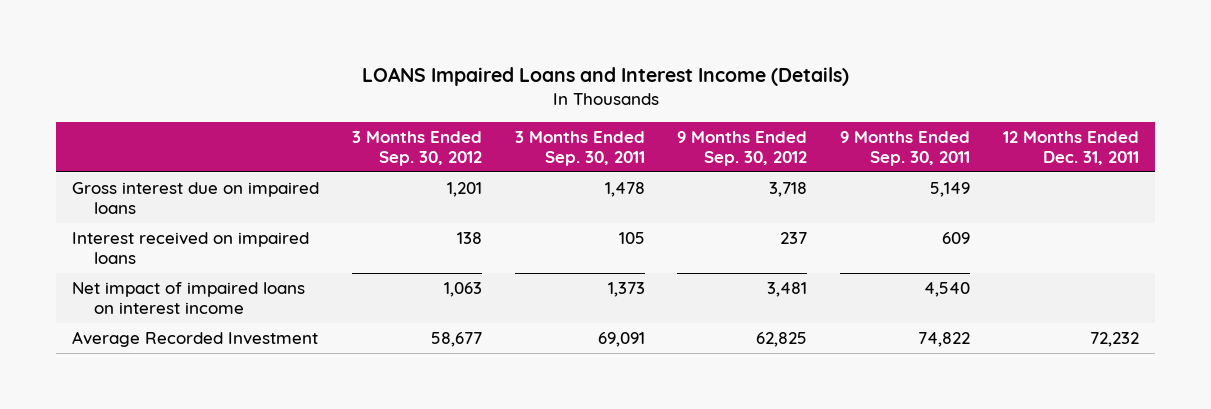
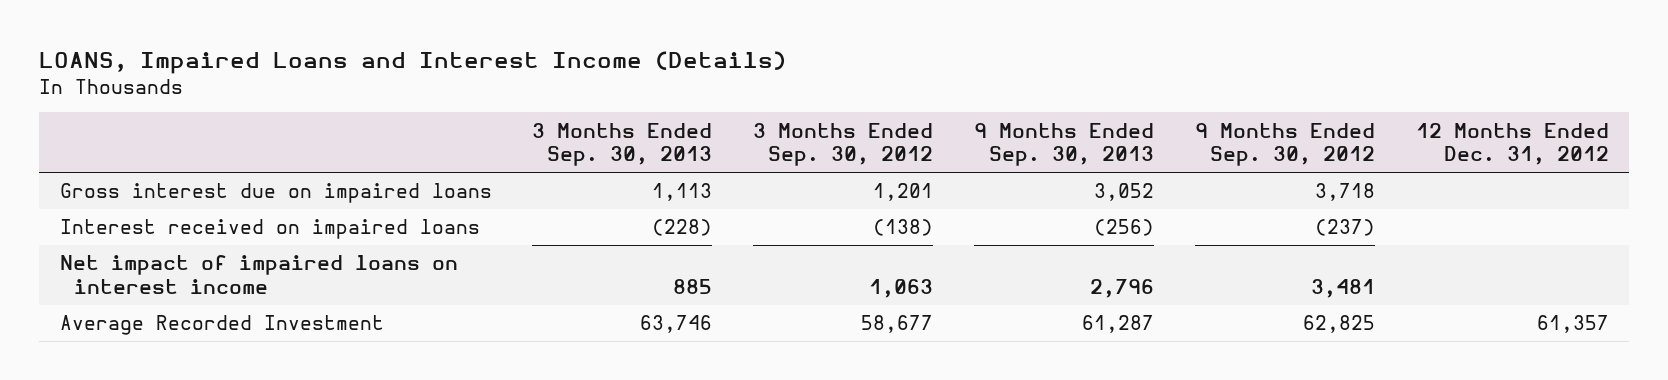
- LOANS Impaired Loans and Interest Income (Details)
+ LOANS, Impaired Loans and Interest Income (Details)
- | 3 Months Ended Sep. 30, 2012 | 3 Months Ended Sep. 30, 2011 | 9 Months Ended Sep. 30, 2012 | 9 Months Ended Sep. 30, 2011 | 12 Months Ended Dec. 31, 2011
+ | 3 Months Ended Sep. 30, 2013 | 3 Months Ended Sep. 30, 2012 | 9 Months Ended Sep. 30, 2013 | 9 Months Ended Sep. 30, 2012 | 12 Months Ended Dec. 31, 2012
- Interest received on impaired loans | 138 | 105 | 237 | 609 |
+ Interest received on impaired loans | (228) | (138) | (256) | (237) |

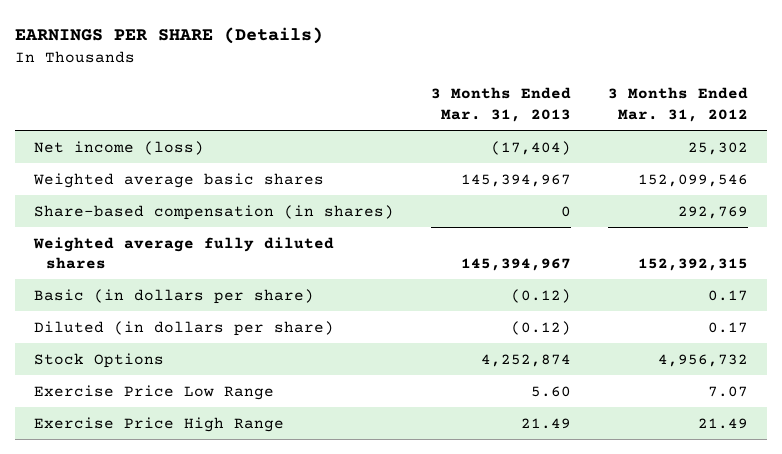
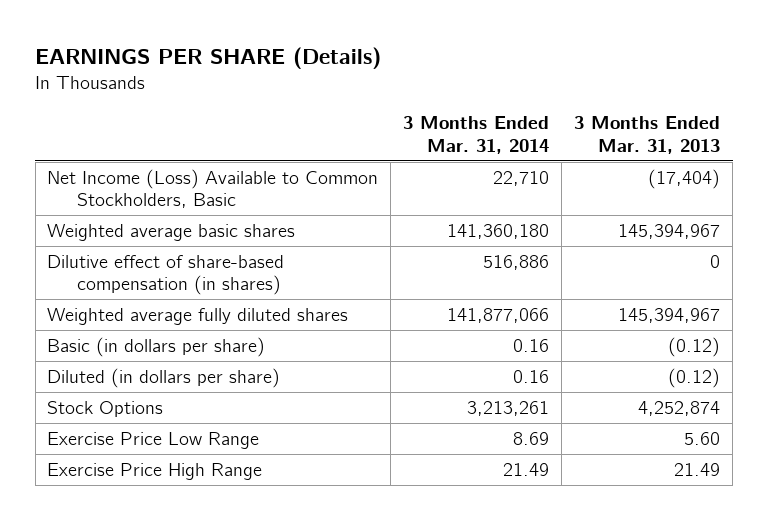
- | 3 Months Ended Mar. 31, 2013 | 3 Months Ended Mar. 31, 2012
+ | 3 Months Ended Mar. 31, 2014 | 3 Months Ended Mar. 31, 2013
- Net income (loss) | (17,404) | 25,302
+ Net Income (Loss) Available to Common Stockholders, Basic | 22,710 | (17,404)
- Share-based compensation (in shares) | 0 | 292,769
+ Dilutive effect of share-based compensation (in shares) | 516,886 | 0

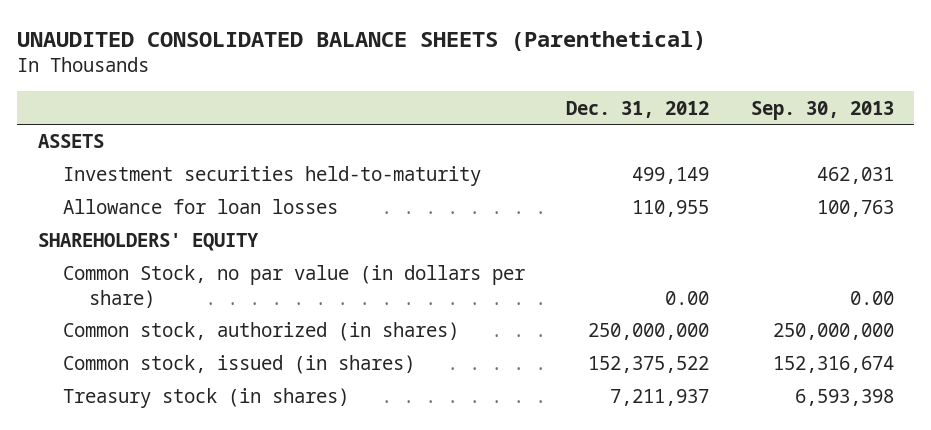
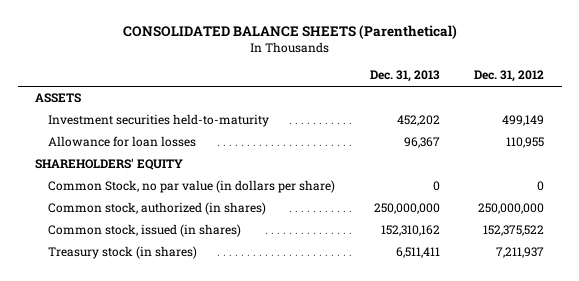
- UNAUDITED CONSOLIDATED BALANCE SHEETS (Parenthetical)
+ CONSOLIDATED BALANCE SHEETS (Parenthetical)
- | Dec. 31, 2012 | Sep. 30, 2013
+ | Dec. 31, 2013 | Dec. 31, 2012
- Common Stock, no par value (in dollars per share) | 0.00 | 0.00
+ Common Stock, no par value (in dollars per share) | 0 | 0

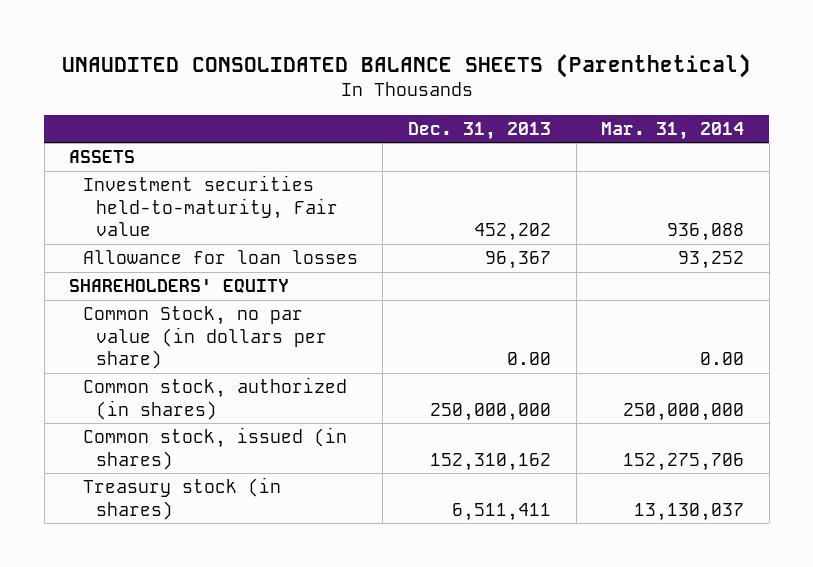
- CONSOLIDATED BALANCE SHEETS (Parenthetical)
+ UNAUDITED CONSOLIDATED BALANCE SHEETS (Parenthetical)
- | Dec. 31, 2013 | Dec. 31, 2012
+ | Dec. 31, 2013 | Mar. 31, 2014
- Investment securities held-to-maturity | 452,202 | 499,149
+ Investment securities held-to-maturity, Fair value | 452,202 | 936,088
- Common Stock, no par value (in dollars per share) | 0 | 0
+ Common Stock, no par value (in dollars per share) | 0.00 | 0.00

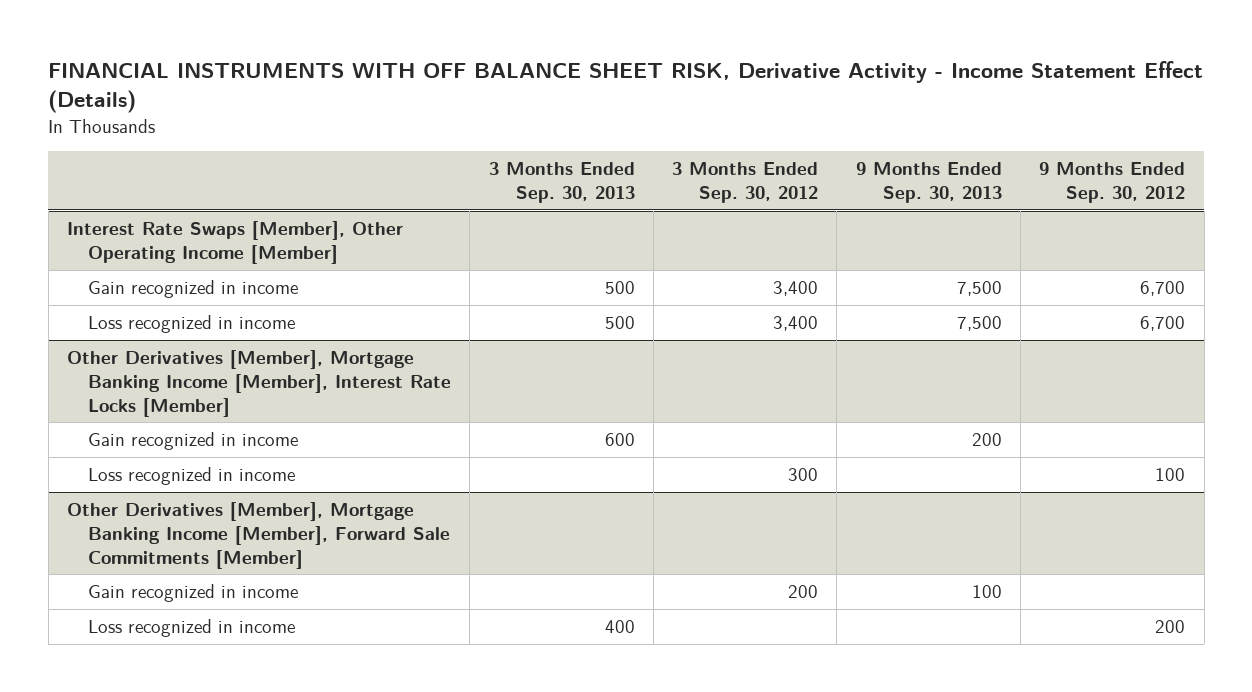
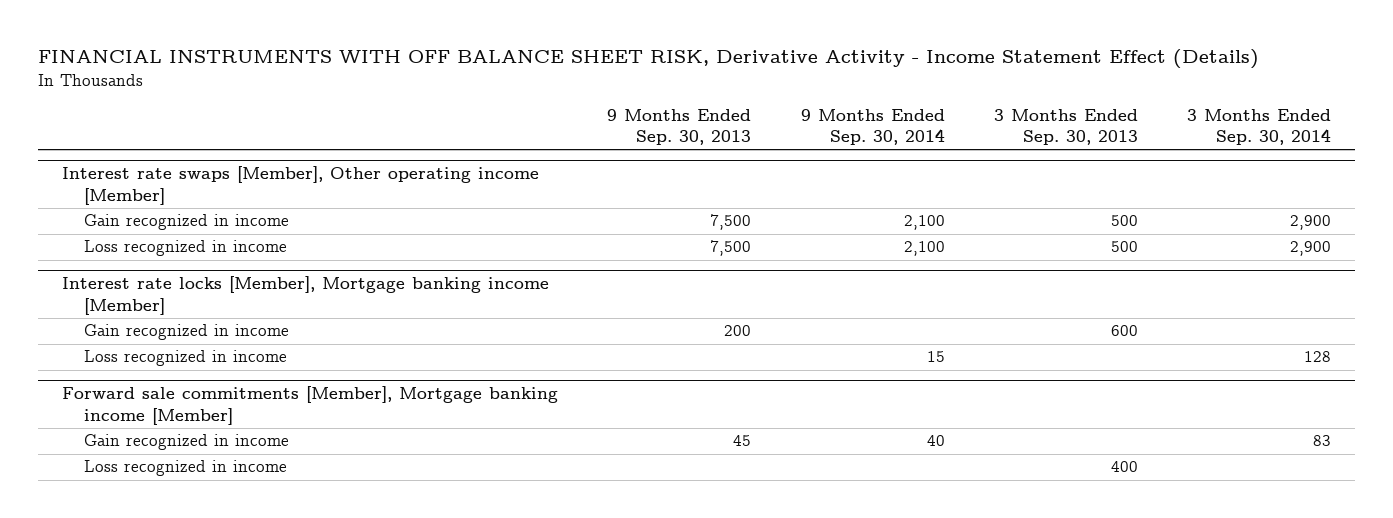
- | 3 Months Ended Sep. 30, 2013 | 3 Months Ended Sep. 30, 2012 | 9 Months Ended Sep. 30, 2013 | 9 Months Ended Sep. 30, 2012
+ | 9 Months Ended Sep. 30, 2013 | 9 Months Ended Sep. 30, 2014 | 3 Months Ended Sep. 30, 2013 | 3 Months Ended Sep. 30, 2014
- Interest Rate Swaps [Member], Other Operating Income [Member]
+ Interest rate swaps [Member], Other operating income [Member]
- Other Derivatives [Member], Mortgage Banking Income [Member], Interest Rate Locks [Member]
+ Interest rate locks [Member], Mortgage banking income [Member]
- Other Derivatives [Member], Mortgage Banking Income [Member], Forward Sale Commitments [Member]
- Gain recognized in income | | 200 | 100 |
+ Forward sale commitments [Member], Mortgage banking income [Member]
+ Gain recognized in income | 45 | 40 | | 83

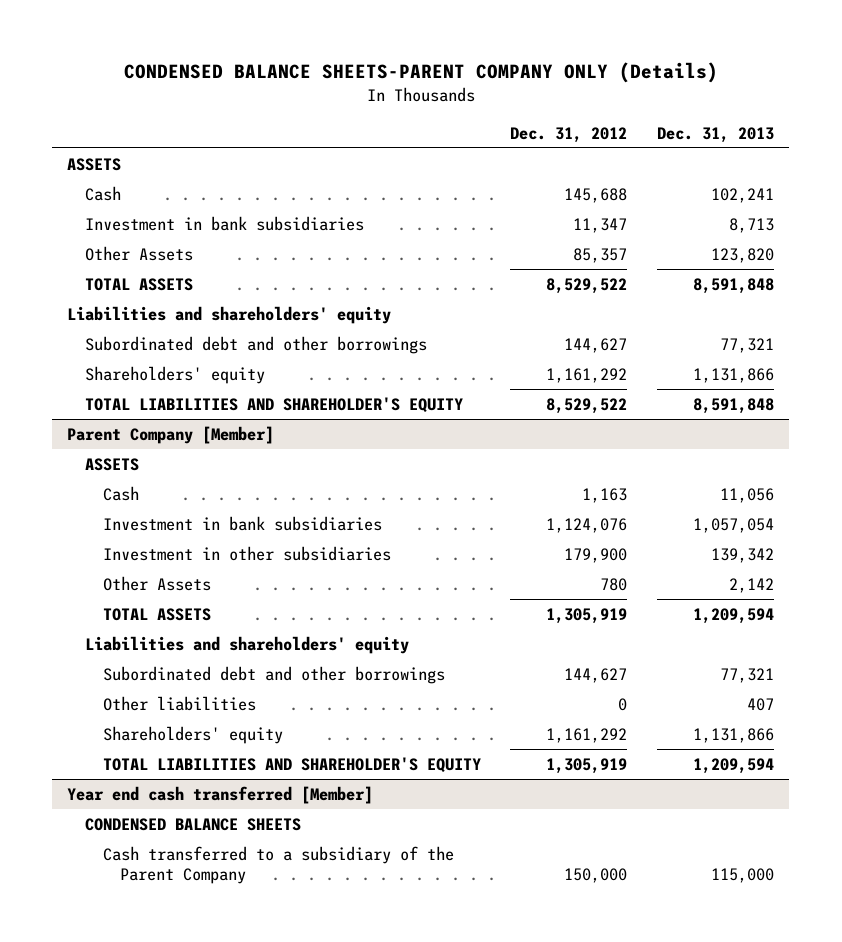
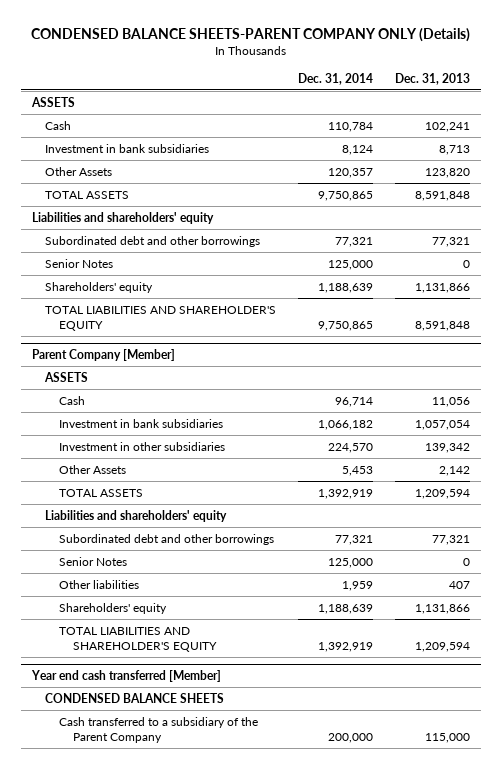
- | Dec. 31, 2012 | Dec. 31, 2013
+ | Dec. 31, 2014 | Dec. 31, 2013
+ Senior Notes | 125,000 | 0
@ Parent Company [Member]
+ Senior Notes | 125,000 | 0

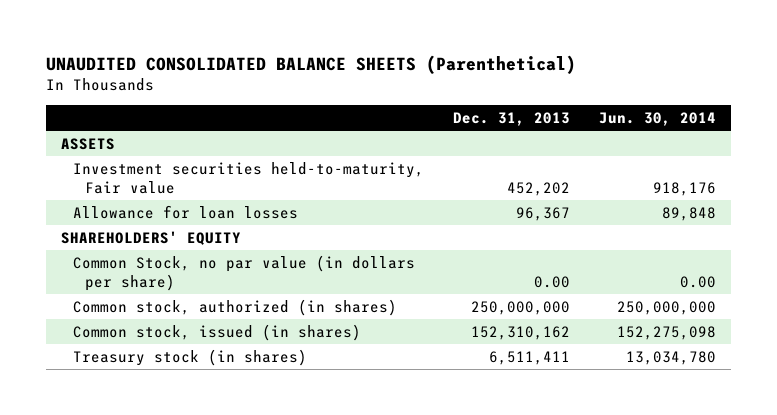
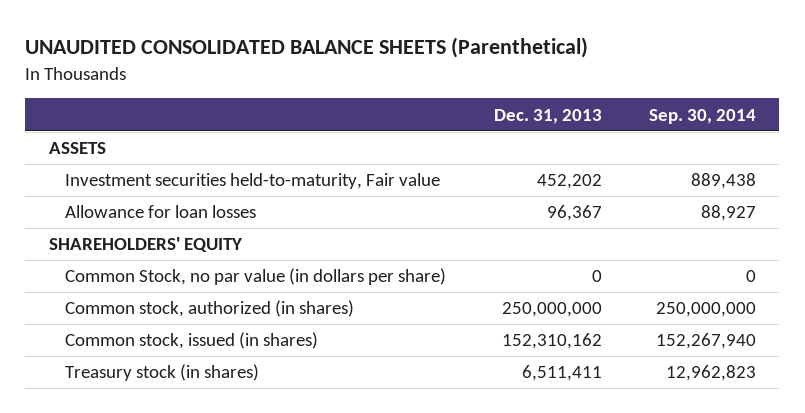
- | Dec. 31, 2013 | Jun. 30, 2014
+ | Dec. 31, 2013 | Sep. 30, 2014
- Common Stock, no par value (in dollars per share) | 0.00 | 0.00
+ Common Stock, no par value (in dollars per share) | 0 | 0

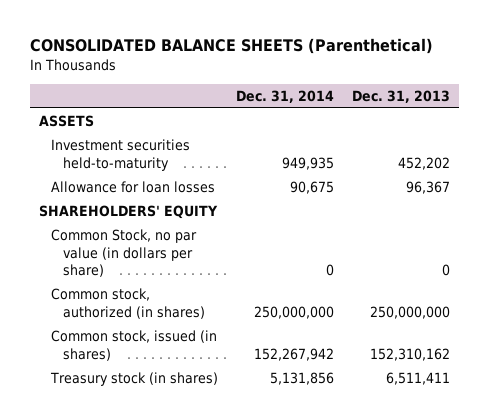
- UNAUDITED CONSOLIDATED BALANCE SHEETS (Parenthetical)
+ CONSOLIDATED BALANCE SHEETS (Parenthetical)
- | Dec. 31, 2013 | Sep. 30, 2014
+ | Dec. 31, 2014 | Dec. 31, 2013
- Investment securities held-to-maturity, Fair value | 452,202 | 889,438
+ Investment securities held-to-maturity | 949,935 | 452,202

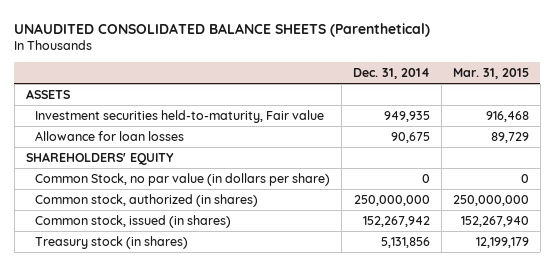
- CONSOLIDATED BALANCE SHEETS (Parenthetical)
+ UNAUDITED CONSOLIDATED BALANCE SHEETS (Parenthetical)
- | Dec. 31, 2014 | Dec. 31, 2013
+ | Dec. 31, 2014 | Mar. 31, 2015
- Investment securities held-to-maturity | 949,935 | 452,202
+ Investment securities held-to-maturity, Fair value | 949,935 | 916,468

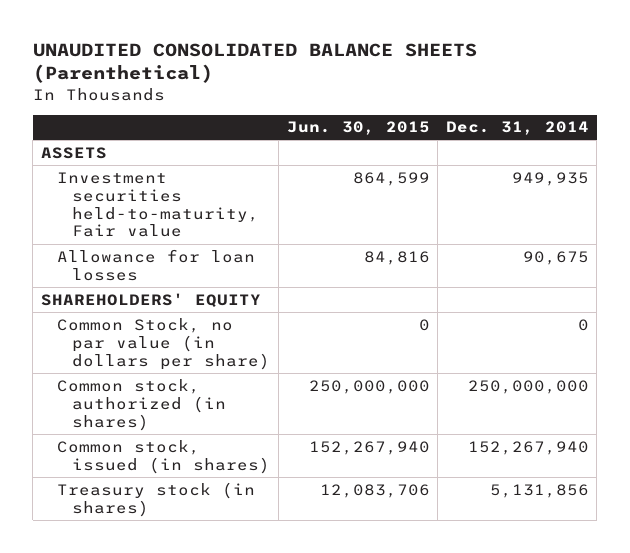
- | Dec. 31, 2014 | Mar. 31, 2015
+ | Jun. 30, 2015 | Dec. 31, 2014
- Common stock, issued (in shares) | 152,267,942 | 152,267,940
+ Common stock, issued (in shares) | 152,267,940 | 152,267,940

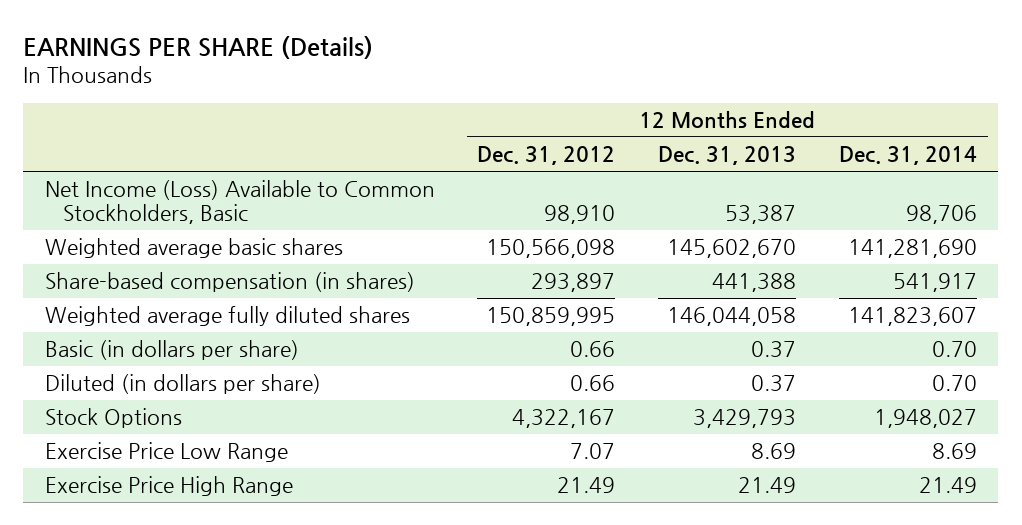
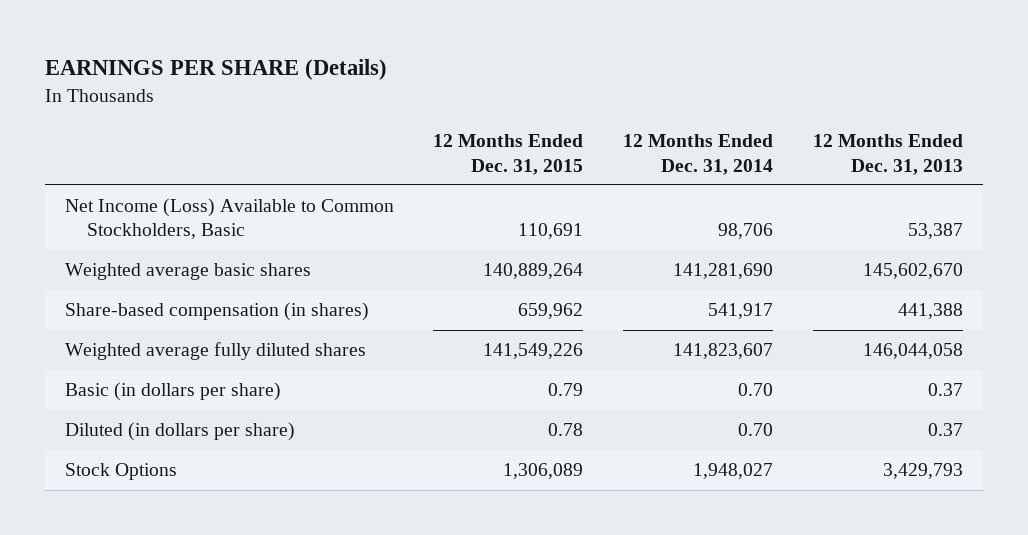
- | 12 Months Ended Dec. 31, 2012 | 12 Months Ended Dec. 31, 2013 | 12 Months Ended Dec. 31, 2014
+ | 12 Months Ended Dec. 31, 2015 | 12 Months Ended Dec. 31, 2014 | 12 Months Ended Dec. 31, 2013
- Exercise Price Low Range | 7.07 | 8.69 | 8.69
- Exercise Price High Range | 21.49 | 21.49 | 21.49

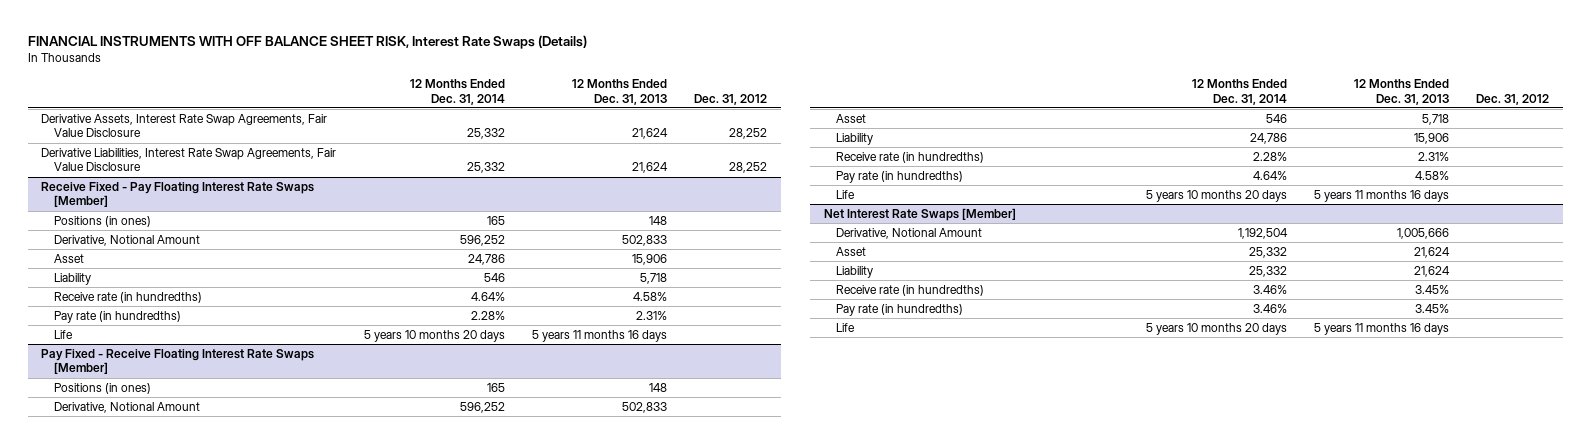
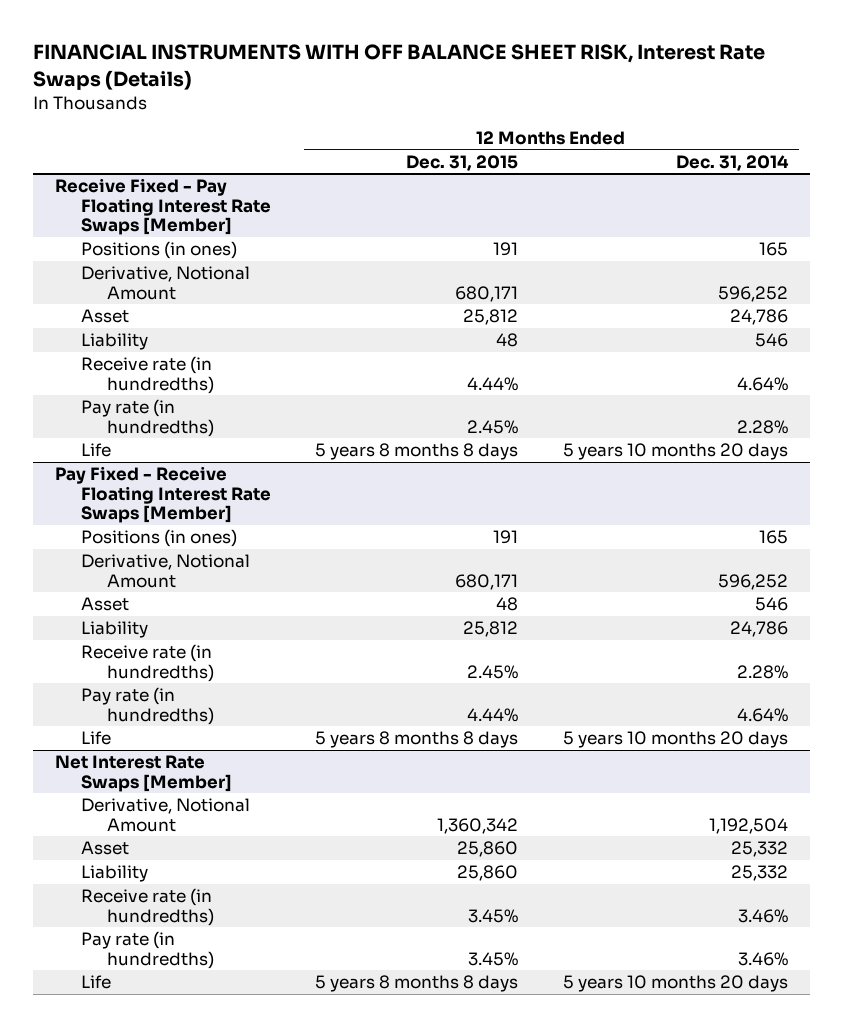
- | 12 Months Ended Dec. 31, 2014 | 12 Months Ended Dec. 31, 2013 | Dec. 31, 2012
+ | 12 Months Ended Dec. 31, 2015 | 12 Months Ended Dec. 31, 2014
- Derivative Assets, Interest Rate Swap Agreements, Fair Value Disclosure | 25,332 | 21,624 | 28,252
- Derivative Liabilities, Interest Rate Swap Agreements, Fair Value Disclosure | 25,332 | 21,624 | 28,252

